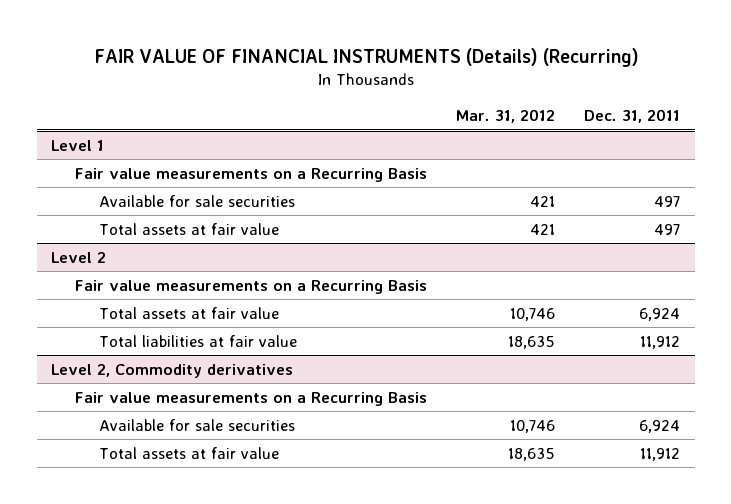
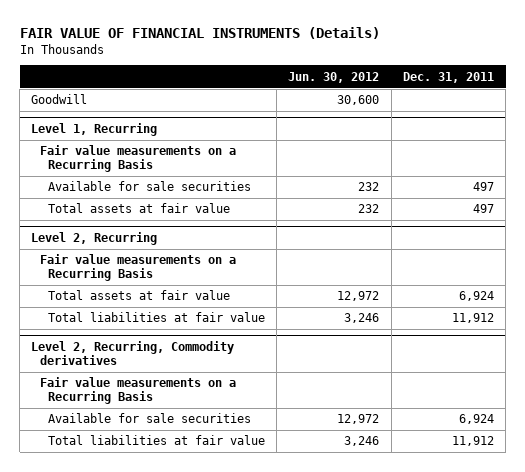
- FAIR VALUE OF FINANCIAL INSTRUMENTS (Details) (Recurring)
+ FAIR VALUE OF FINANCIAL INSTRUMENTS (Details)
- | Mar. 31, 2012 | Dec. 31, 2011
+ | Jun. 30, 2012 | Dec. 31, 2011
- Level 1
+ Goodwill | 30,600 |
+ Level 1, Recurring
- Level 2
+ Level 2, Recurring
- Level 2, Commodity derivatives
+ Level 2, Recurring, Commodity derivatives
- Total assets at fair value | 18,635 | 11,912
+ Total liabilities at fair value | 3,246 | 11,912

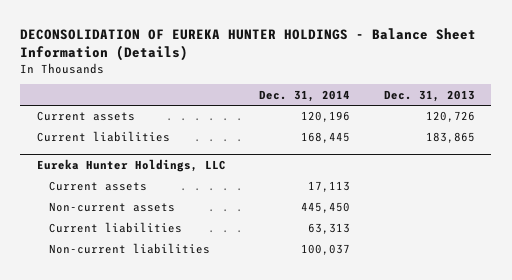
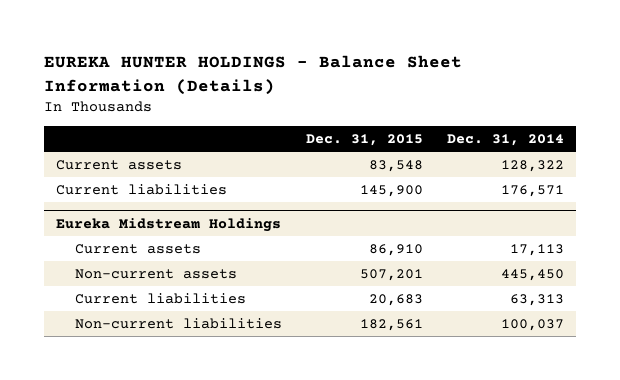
- DECONSOLIDATION OF EUREKA HUNTER HOLDINGS - Balance Sheet Information (Details)
+ EUREKA HUNTER HOLDINGS - Balance Sheet Information (Details)
- | Dec. 31, 2014 | Dec. 31, 2013
+ | Dec. 31, 2015 | Dec. 31, 2014
- Current assets | 120,196 | 120,726
- Current liabilities | 168,445 | 183,865
- Eureka Hunter Holdings, LLC
+ Current assets | 83,548 | 128,322
+ Current liabilities | 145,900 | 176,571
+ Eureka Midstream Holdings

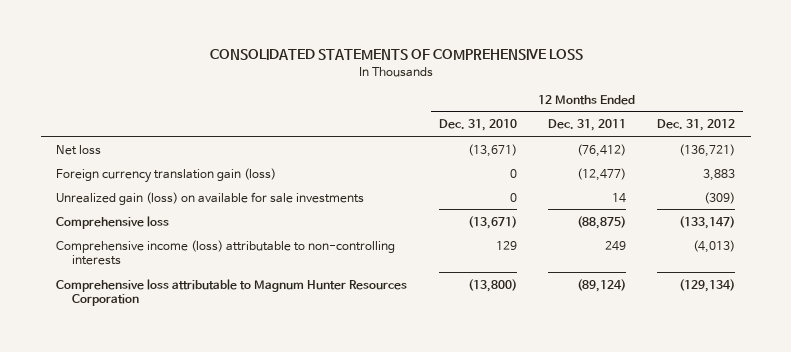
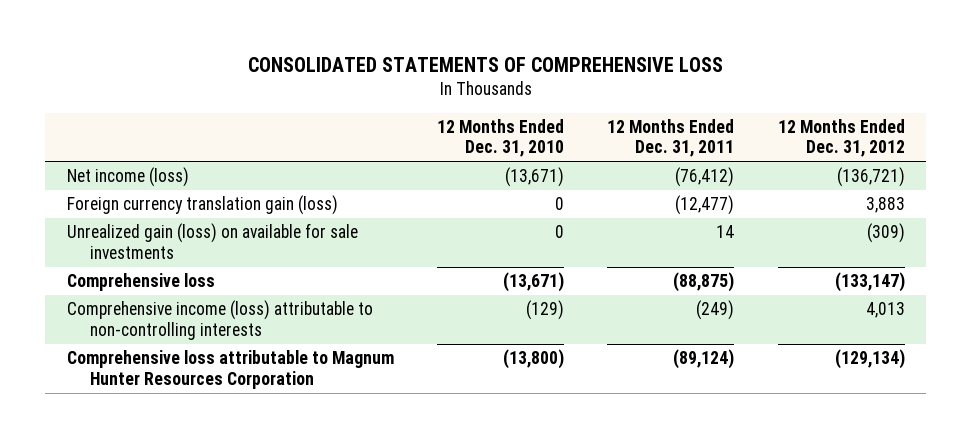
- Net loss | (13,671) | (76,412) | (136,721)
+ Net income (loss) | (13,671) | (76,412) | (136,721)
- Comprehensive income (loss) attributable to non-controlling interests | 129 | 249 | (4,013)
+ Comprehensive income (loss) attributable to non-controlling interests | (129) | (249) | 4,013

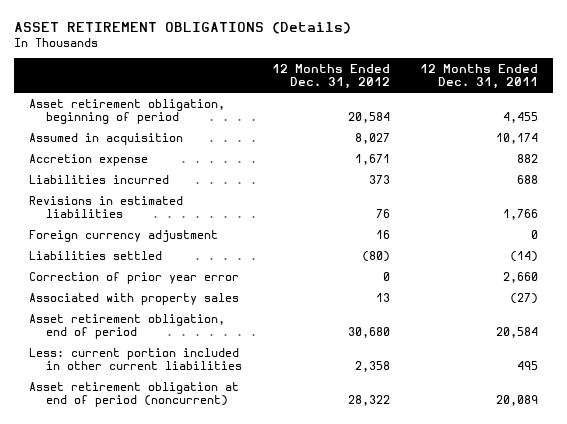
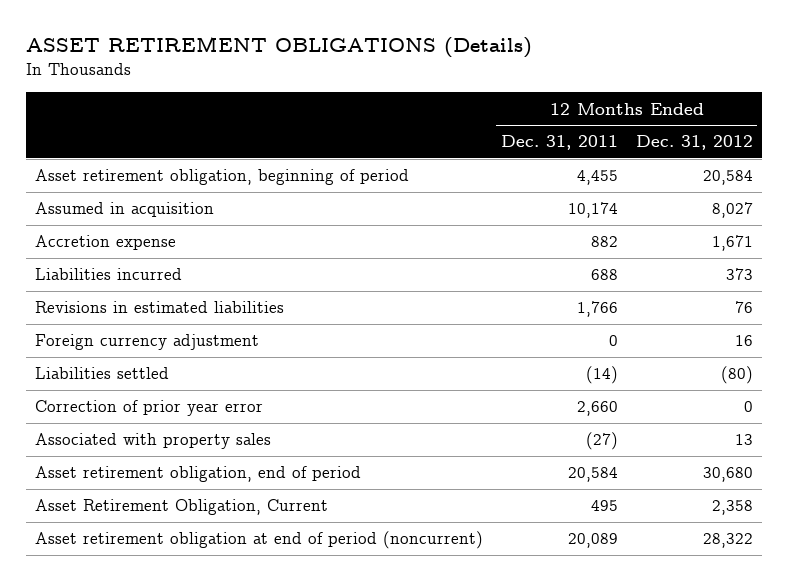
- | 12 Months Ended Dec. 31, 2012 | 12 Months Ended Dec. 31, 2011
+ | 12 Months Ended Dec. 31, 2011 | 12 Months Ended Dec. 31, 2012
- Less: current portion included in other current liabilities | 2,358 | 495
+ Asset Retirement Obligation, Current | 495 | 2,358

